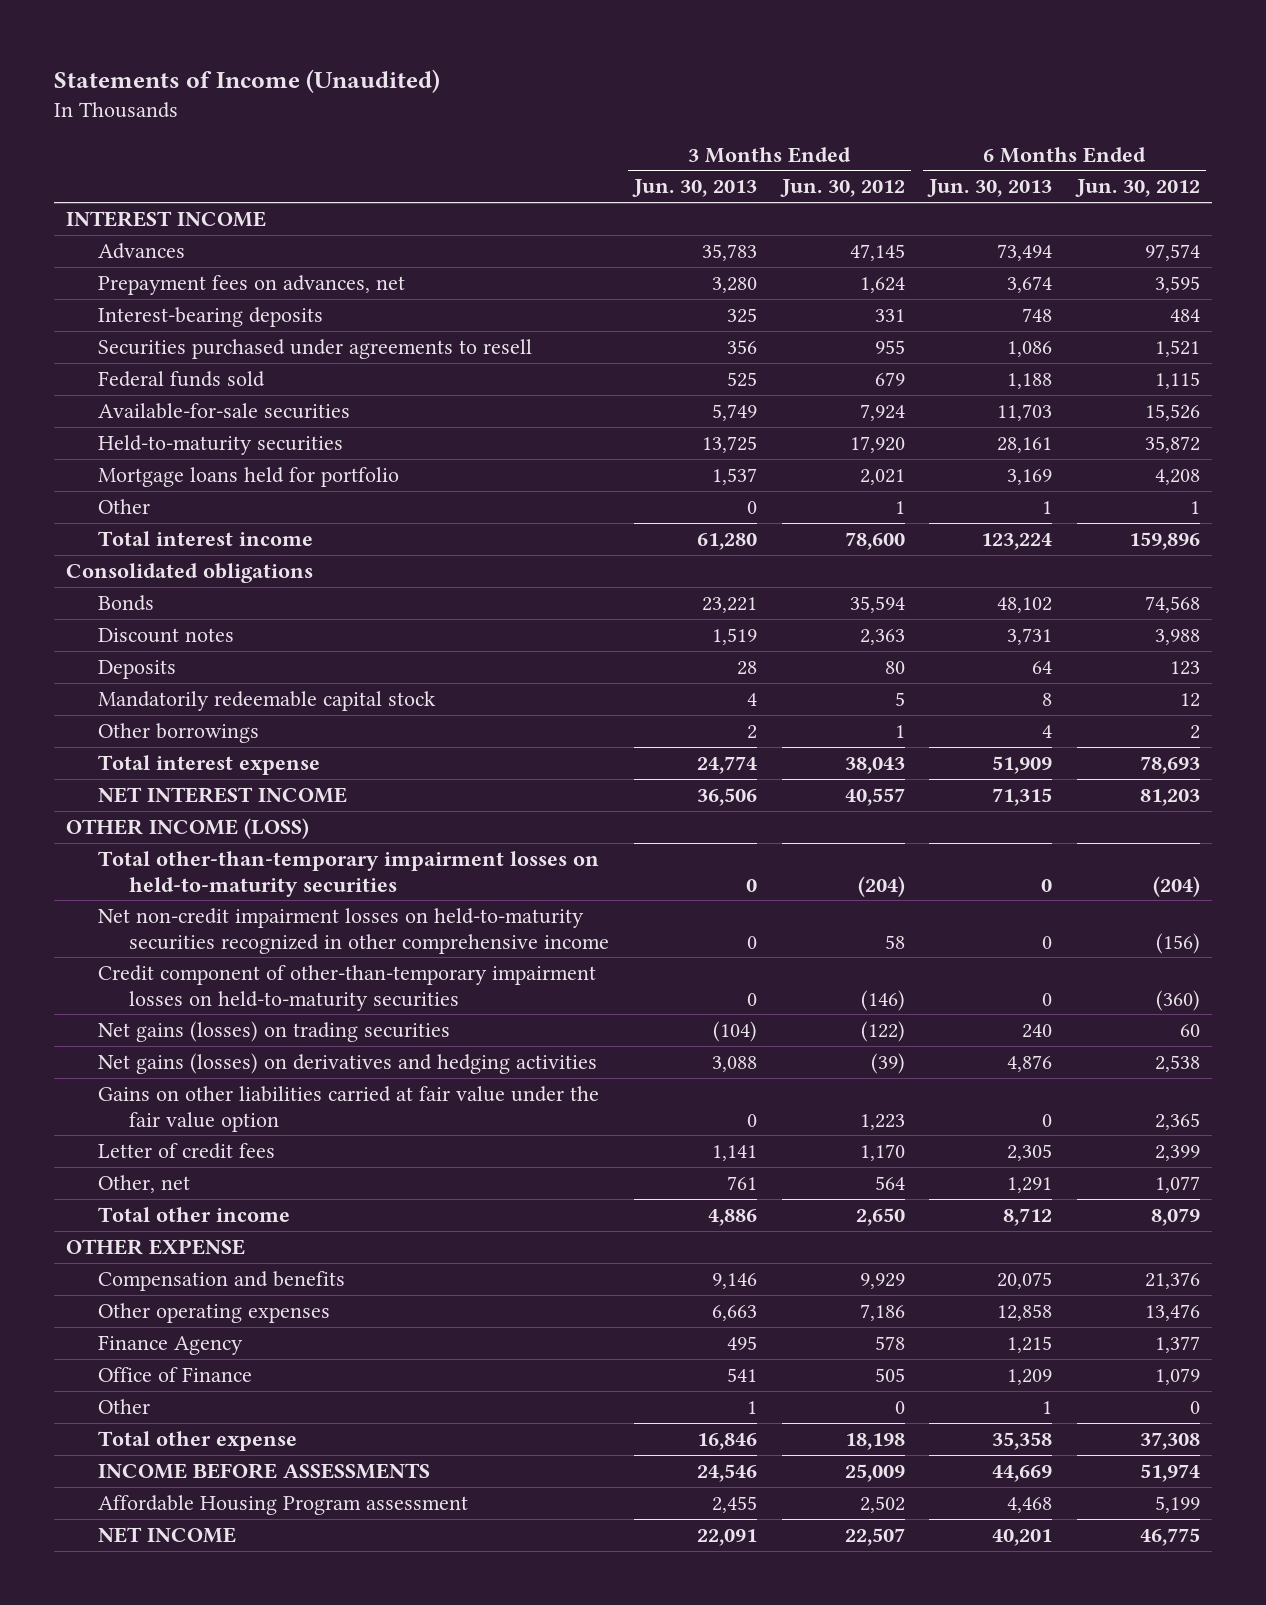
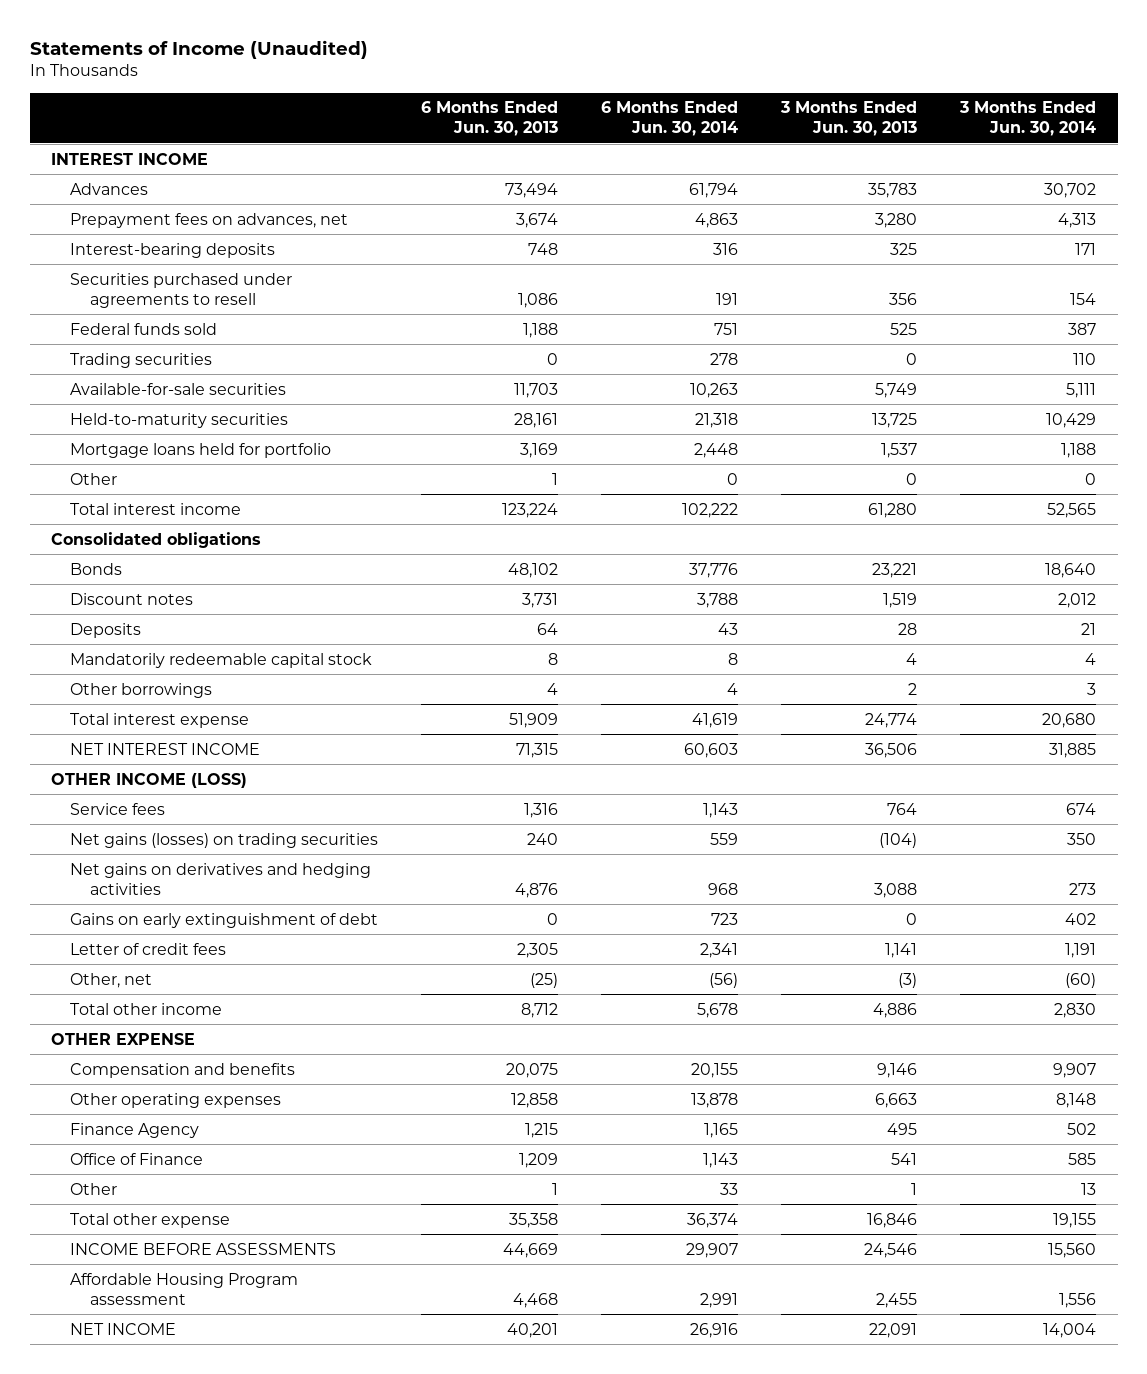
- | 3 Months Ended Jun. 30, 2013 | 3 Months Ended Jun. 30, 2012 | 6 Months Ended Jun. 30, 2013 | 6 Months Ended Jun. 30, 2012
+ | 6 Months Ended Jun. 30, 2013 | 6 Months Ended Jun. 30, 2014 | 3 Months Ended Jun. 30, 2013 | 3 Months Ended Jun. 30, 2014
+ Trading securities | 0 | 278 | 0 | 110
- Total other-than-temporary impairment losses on held-to-maturity securities | 0 | (204) | 0 | (204)
- Net non-credit impairment losses on held-to-maturity securities recognized in other comprehensive income | 0 | 58 | 0 | (156)
- Credit component of other-than-temporary impairment losses on held-to-maturity securities | 0 | (146) | 0 | (360)
+ Service fees | 1,316 | 1,143 | 764 | 674
- Net gains (losses) on derivatives and hedging activities | 3,088 | (39) | 4,876 | 2,538
- Gains on other liabilities carried at fair value under the fair value option | 0 | 1,223 | 0 | 2,365
+ Net gains on derivatives and hedging activities | 4,876 | 968 | 3,088 | 273
+ Gains on early extinguishment of debt | 0 | 723 | 0 | 402
- Other, net | 761 | 564 | 1,291 | 1,077
+ Other, net | (25) | (56) | (3) | (60)

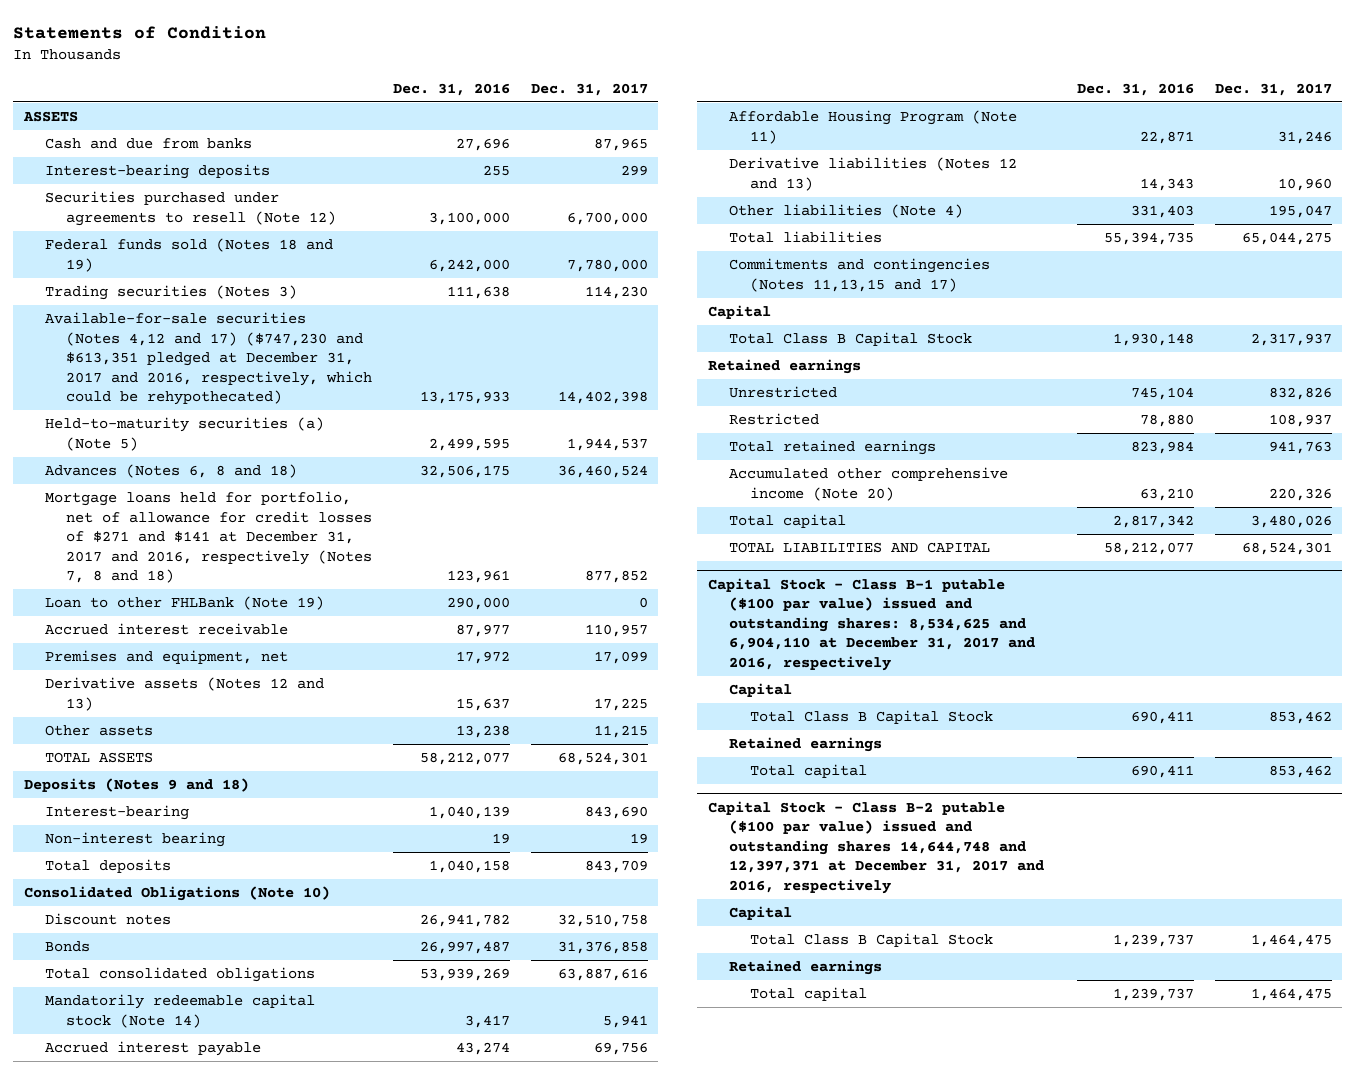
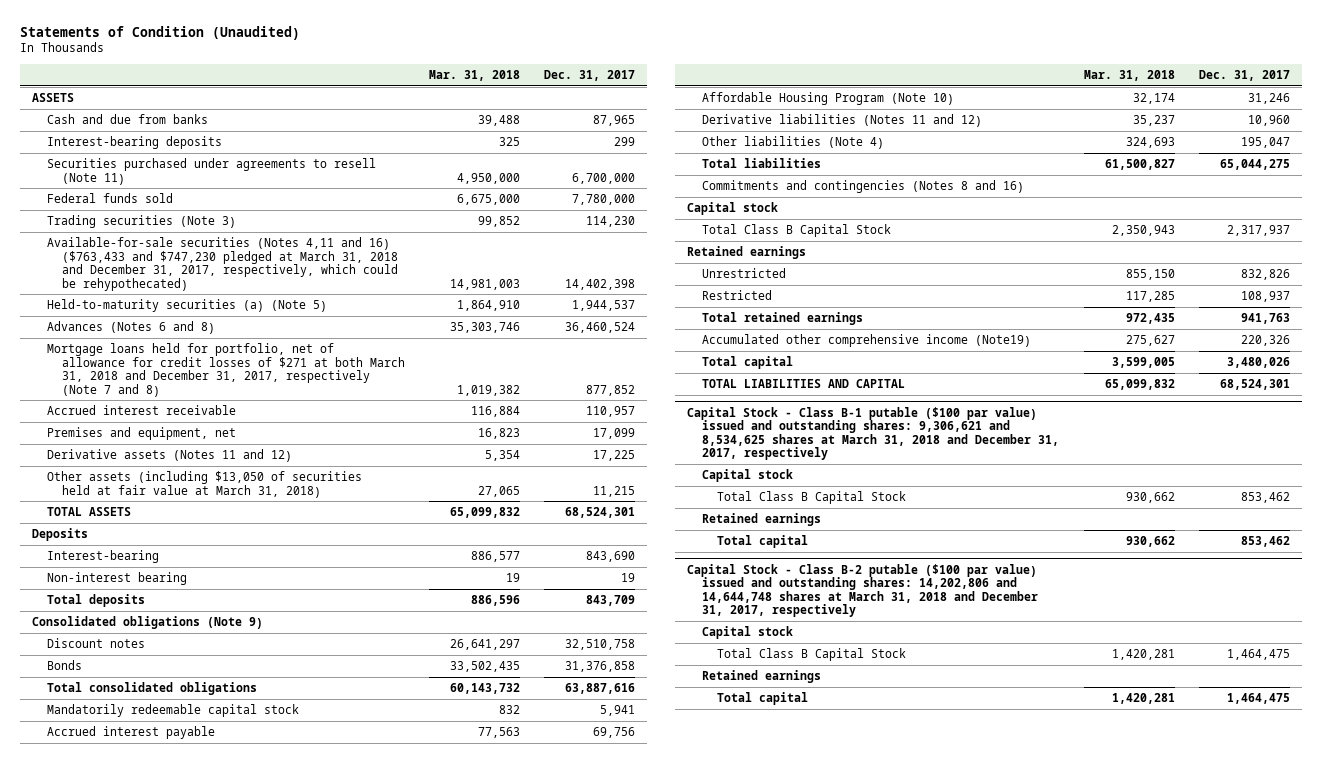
- Statements of Condition
+ Statements of Condition (Unaudited)
- | Dec. 31, 2016 | Dec. 31, 2017
+ | Mar. 31, 2018 | Dec. 31, 2017
- Securities purchased under agreements to resell (Note 12) | 3,100,000 | 6,700,000
- Federal funds sold (Notes 18 and 19) | 6,242,000 | 7,780,000
- Trading securities (Notes 3) | 111,638 | 114,230
- Available-for-sale securities (Notes 4,12 and 17) ($747,230 and $613,351 pledged at December 31, 2017 and 2016, respectively, which could be rehypothecated) | 13,175,933 | 14,402,398
+ Securities purchased under agreements to resell (Note 11) | 4,950,000 | 6,700,000
+ Federal funds sold | 6,675,000 | 7,780,000
+ Trading securities (Note 3) | 99,852 | 114,230
+ Available-for-sale securities (Notes 4,11 and 16) ($763,433 and $747,230 pledged at March 31, 2018 and December 31, 2017, respectively, which could be rehypothecated) | 14,981,003 | 14,402,398
- Advances (Notes 6, 8 and 18) | 32,506,175 | 36,460,524
- Mortgage loans held for portfolio, net of allowance for credit losses of $271 and $141 at December 31, 2017 and 2016, respectively (Notes 7, 8 and 18) | 123,961 | 877,852
- Loan to other FHLBank (Note 19) | 290,000 | 0
+ Advances (Notes 6 and 8) | 35,303,746 | 36,460,524
+ Mortgage loans held for portfolio, net of allowance for credit losses of $271 at both March 31, 2018 and December 31, 2017, respectively (Note 7 and 8) | 1,019,382 | 877,852
- Derivative assets (Notes 12 and 13) | 15,637 | 17,225
- Other assets | 13,238 | 11,215
+ Derivative assets (Notes 11 and 12) | 5,354 | 17,225
+ Other assets (including $13,050 of securities held at fair value at March 31, 2018) | 27,065 | 11,215
- Deposits (Notes 9 and 18)
+ Deposits
- Consolidated Obligations (Note 10)
+ Consolidated obligations (Note 9)
- Mandatorily redeemable capital stock (Note 14) | 3,417 | 5,941
+ Mandatorily redeemable capital stock | 832 | 5,941
- Affordable Housing Program (Note 11) | 22,871 | 31,246
- Derivative liabilities (Notes 12 and 13) | 14,343 | 10,960
+ Affordable Housing Program (Note 10) | 32,174 | 31,246
+ Derivative liabilities (Notes 11 and 12) | 35,237 | 10,960
- Commitments and contingencies (Notes 11,13,15 and 17)
- Capital
+ Commitments and contingencies (Notes 8 and 16)
+ Capital stock
- Accumulated other comprehensive income (Note 20) | 63,210 | 220,326
+ Accumulated other comprehensive income (Note19) | 275,627 | 220,326
- Capital Stock - Class B-1 putable ($100 par value) issued and outstanding shares: 8,534,625 and 6,904,110 at December 31, 2017 and 2016, respectively
- Capital
+ Capital Stock - Class B-1 putable ($100 par value) issued and outstanding shares: 9,306,621 and 8,534,625 shares at March 31, 2018 and December 31, 2017, respectively
+ Capital stock
- Capital Stock - Class B-2 putable ($100 par value) issued and outstanding shares 14,644,748 and 12,397,371 at December 31, 2017 and 2016, respectively
- Capital
+ Capital Stock - Class B-2 putable ($100 par value) issued and outstanding shares: 14,202,806 and 14,644,748 shares at March 31, 2018 and December 31, 2017, respectively
+ Capital stock

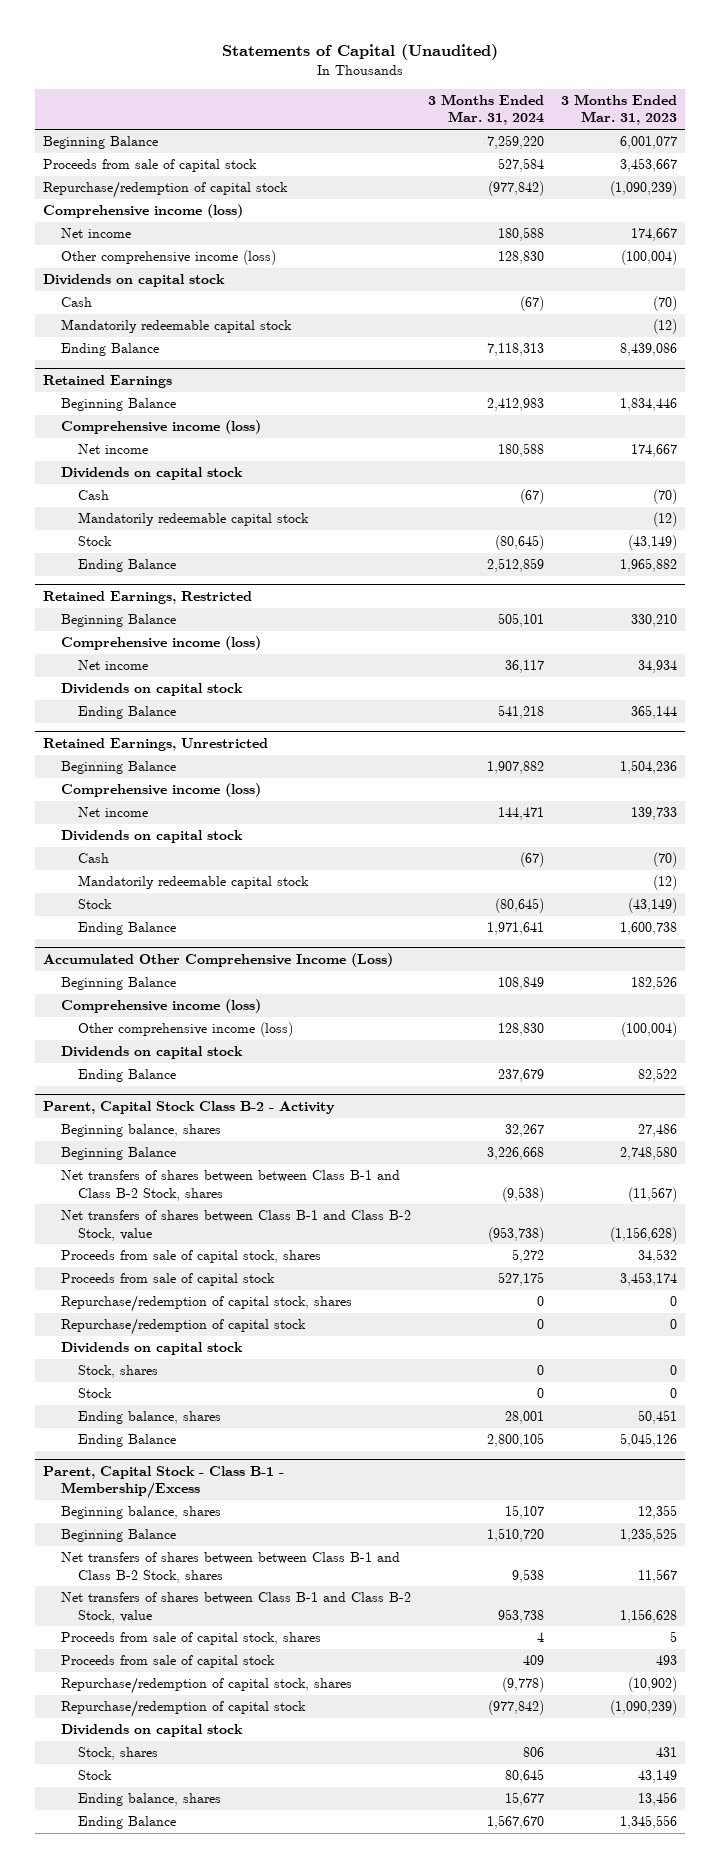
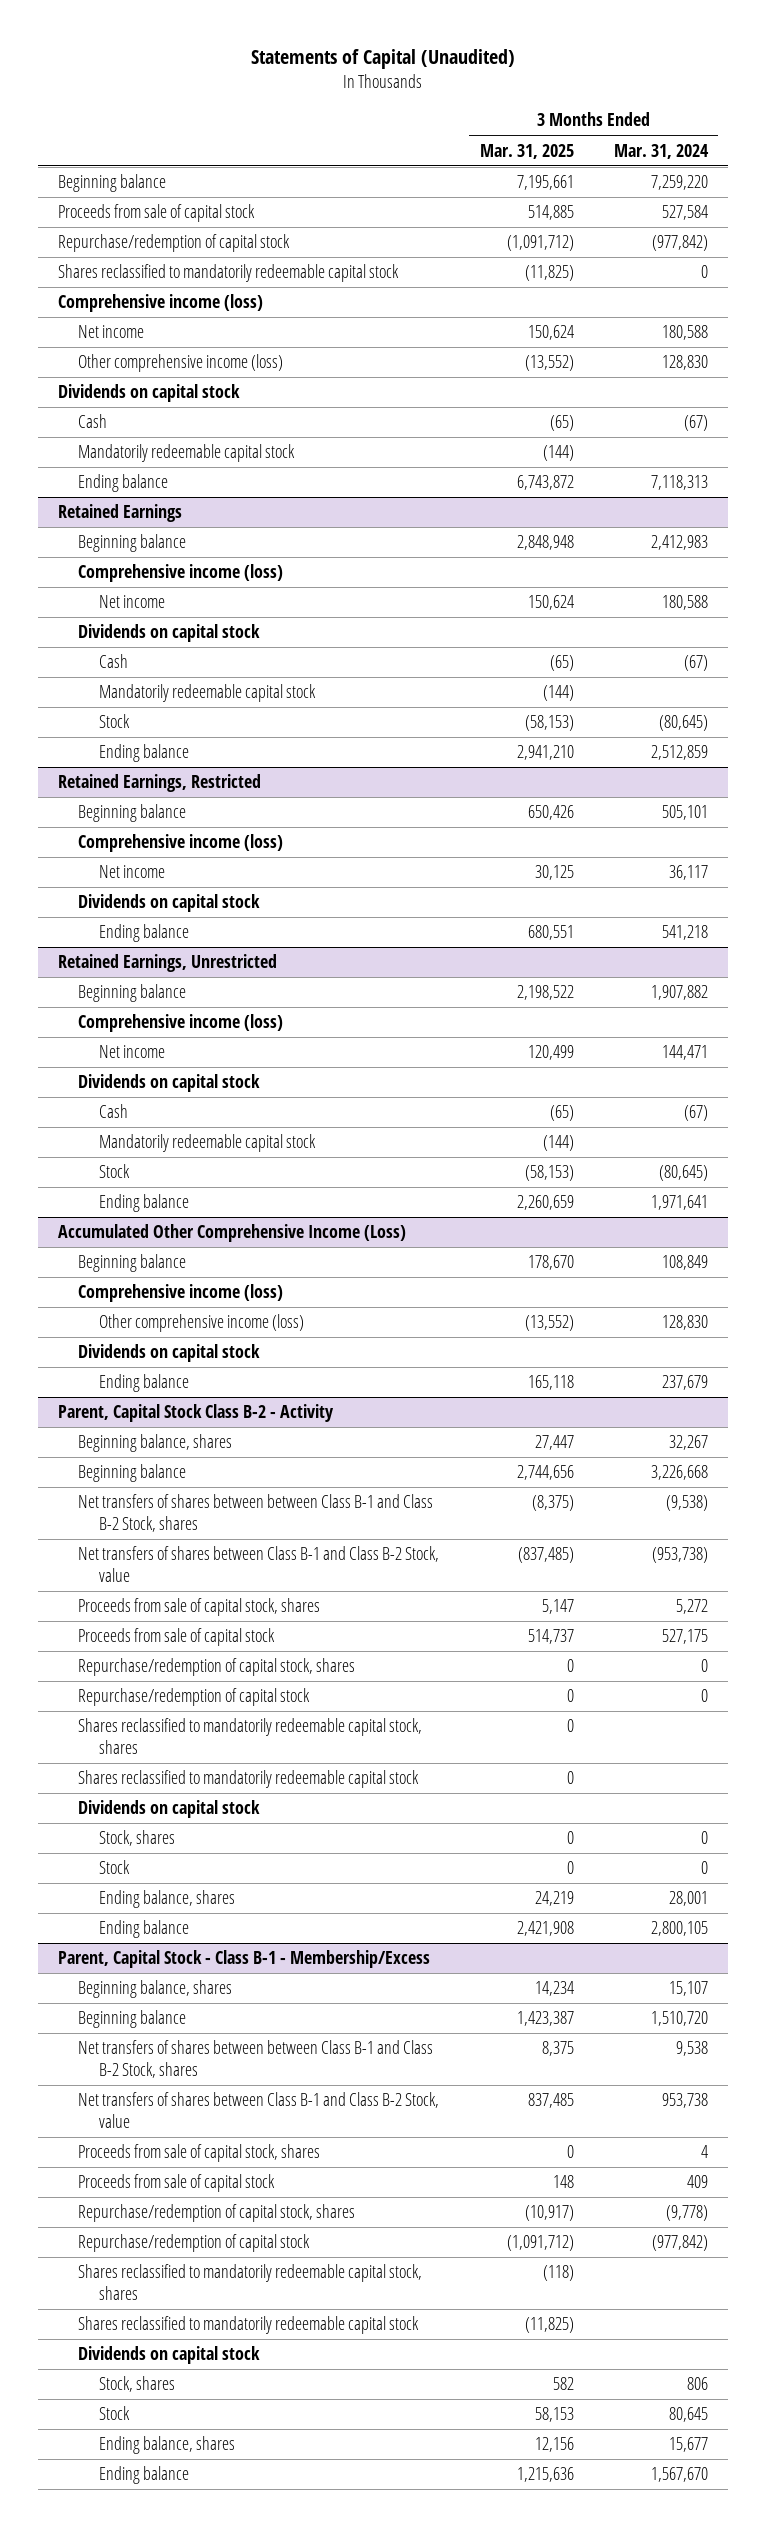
- | 3 Months Ended Mar. 31, 2024 | 3 Months Ended Mar. 31, 2023
+ | 3 Months Ended Mar. 31, 2025 | 3 Months Ended Mar. 31, 2024
- Beginning Balance | 7,259,220 | 6,001,077
+ Beginning balance | 7,195,661 | 7,259,220
+ Shares reclassified to mandatorily redeemable capital stock | (11,825) | 0
- Ending Balance | 7,118,313 | 8,439,086
+ Ending balance | 6,743,872 | 7,118,313
@ Retained Earnings
- Beginning Balance | 2,412,983 | 1,834,446
+ Beginning balance | 2,848,948 | 2,412,983
- Ending Balance | 2,512,859 | 1,965,882
+ Ending balance | 2,941,210 | 2,512,859
@ Retained Earnings, Restricted
- Beginning Balance | 505,101 | 330,210
+ Beginning balance | 650,426 | 505,101
- Ending Balance | 541,218 | 365,144
+ Ending balance | 680,551 | 541,218
@ Retained Earnings, Unrestricted
- Beginning Balance | 1,907,882 | 1,504,236
+ Beginning balance | 2,198,522 | 1,907,882
- Ending Balance | 1,971,641 | 1,600,738
+ Ending balance | 2,260,659 | 1,971,641
@ Accumulated Other Comprehensive Income (Loss)
- Beginning Balance | 108,849 | 182,526
+ Beginning balance | 178,670 | 108,849
- Ending Balance | 237,679 | 82,522
+ Ending balance | 165,118 | 237,679
@ Parent, Capital Stock Class B-2 - Activity
- Beginning Balance | 3,226,668 | 2,748,580
+ Beginning balance | 2,744,656 | 3,226,668
+ Shares reclassified to mandatorily redeemable capital stock, shares | 0 |
+ Shares reclassified to mandatorily redeemable capital stock | 0 |
- Ending Balance | 2,800,105 | 5,045,126
+ Ending balance | 2,421,908 | 2,800,105
@ Parent, Capital Stock - Class B-1 - Membership/Excess
- Beginning Balance | 1,510,720 | 1,235,525
+ Beginning balance | 1,423,387 | 1,510,720
+ Shares reclassified to mandatorily redeemable capital stock, shares | (118) |
+ Shares reclassified to mandatorily redeemable capital stock | (11,825) |
- Ending Balance | 1,567,670 | 1,345,556
+ Ending balance | 1,215,636 | 1,567,670

